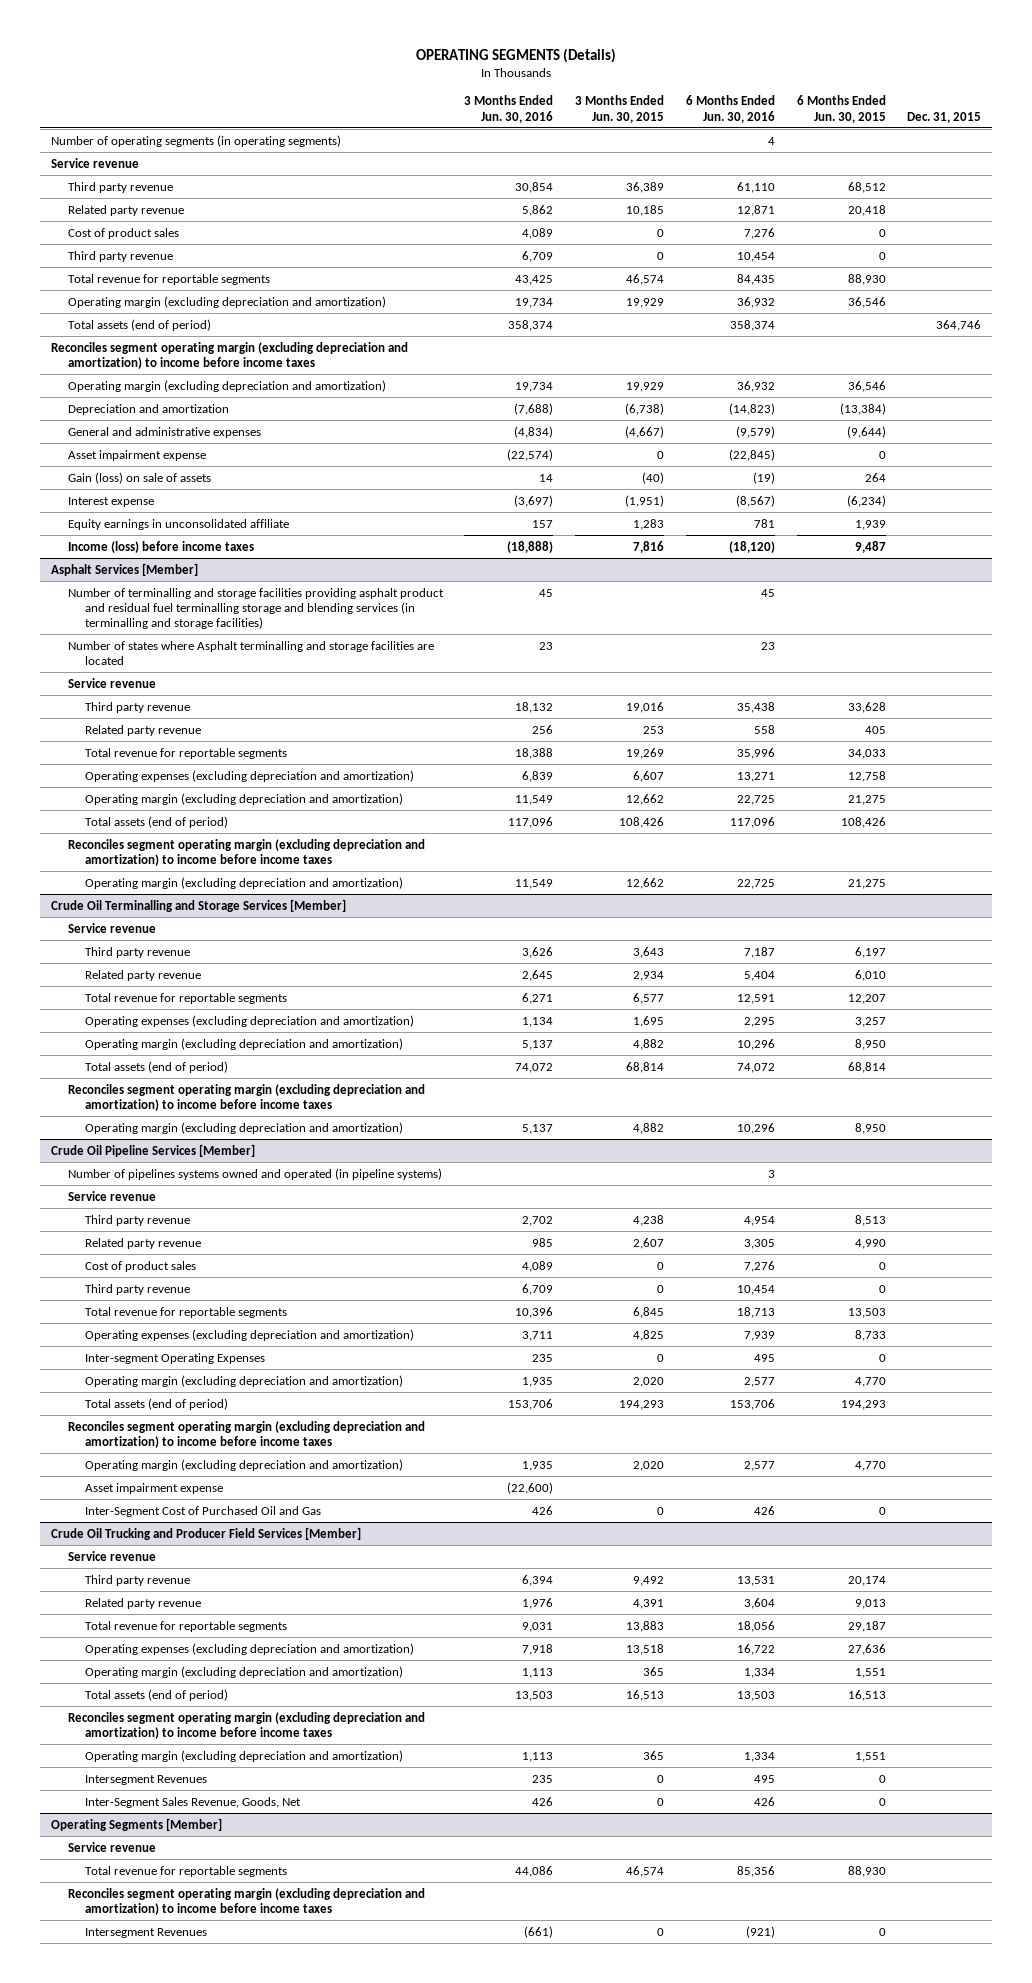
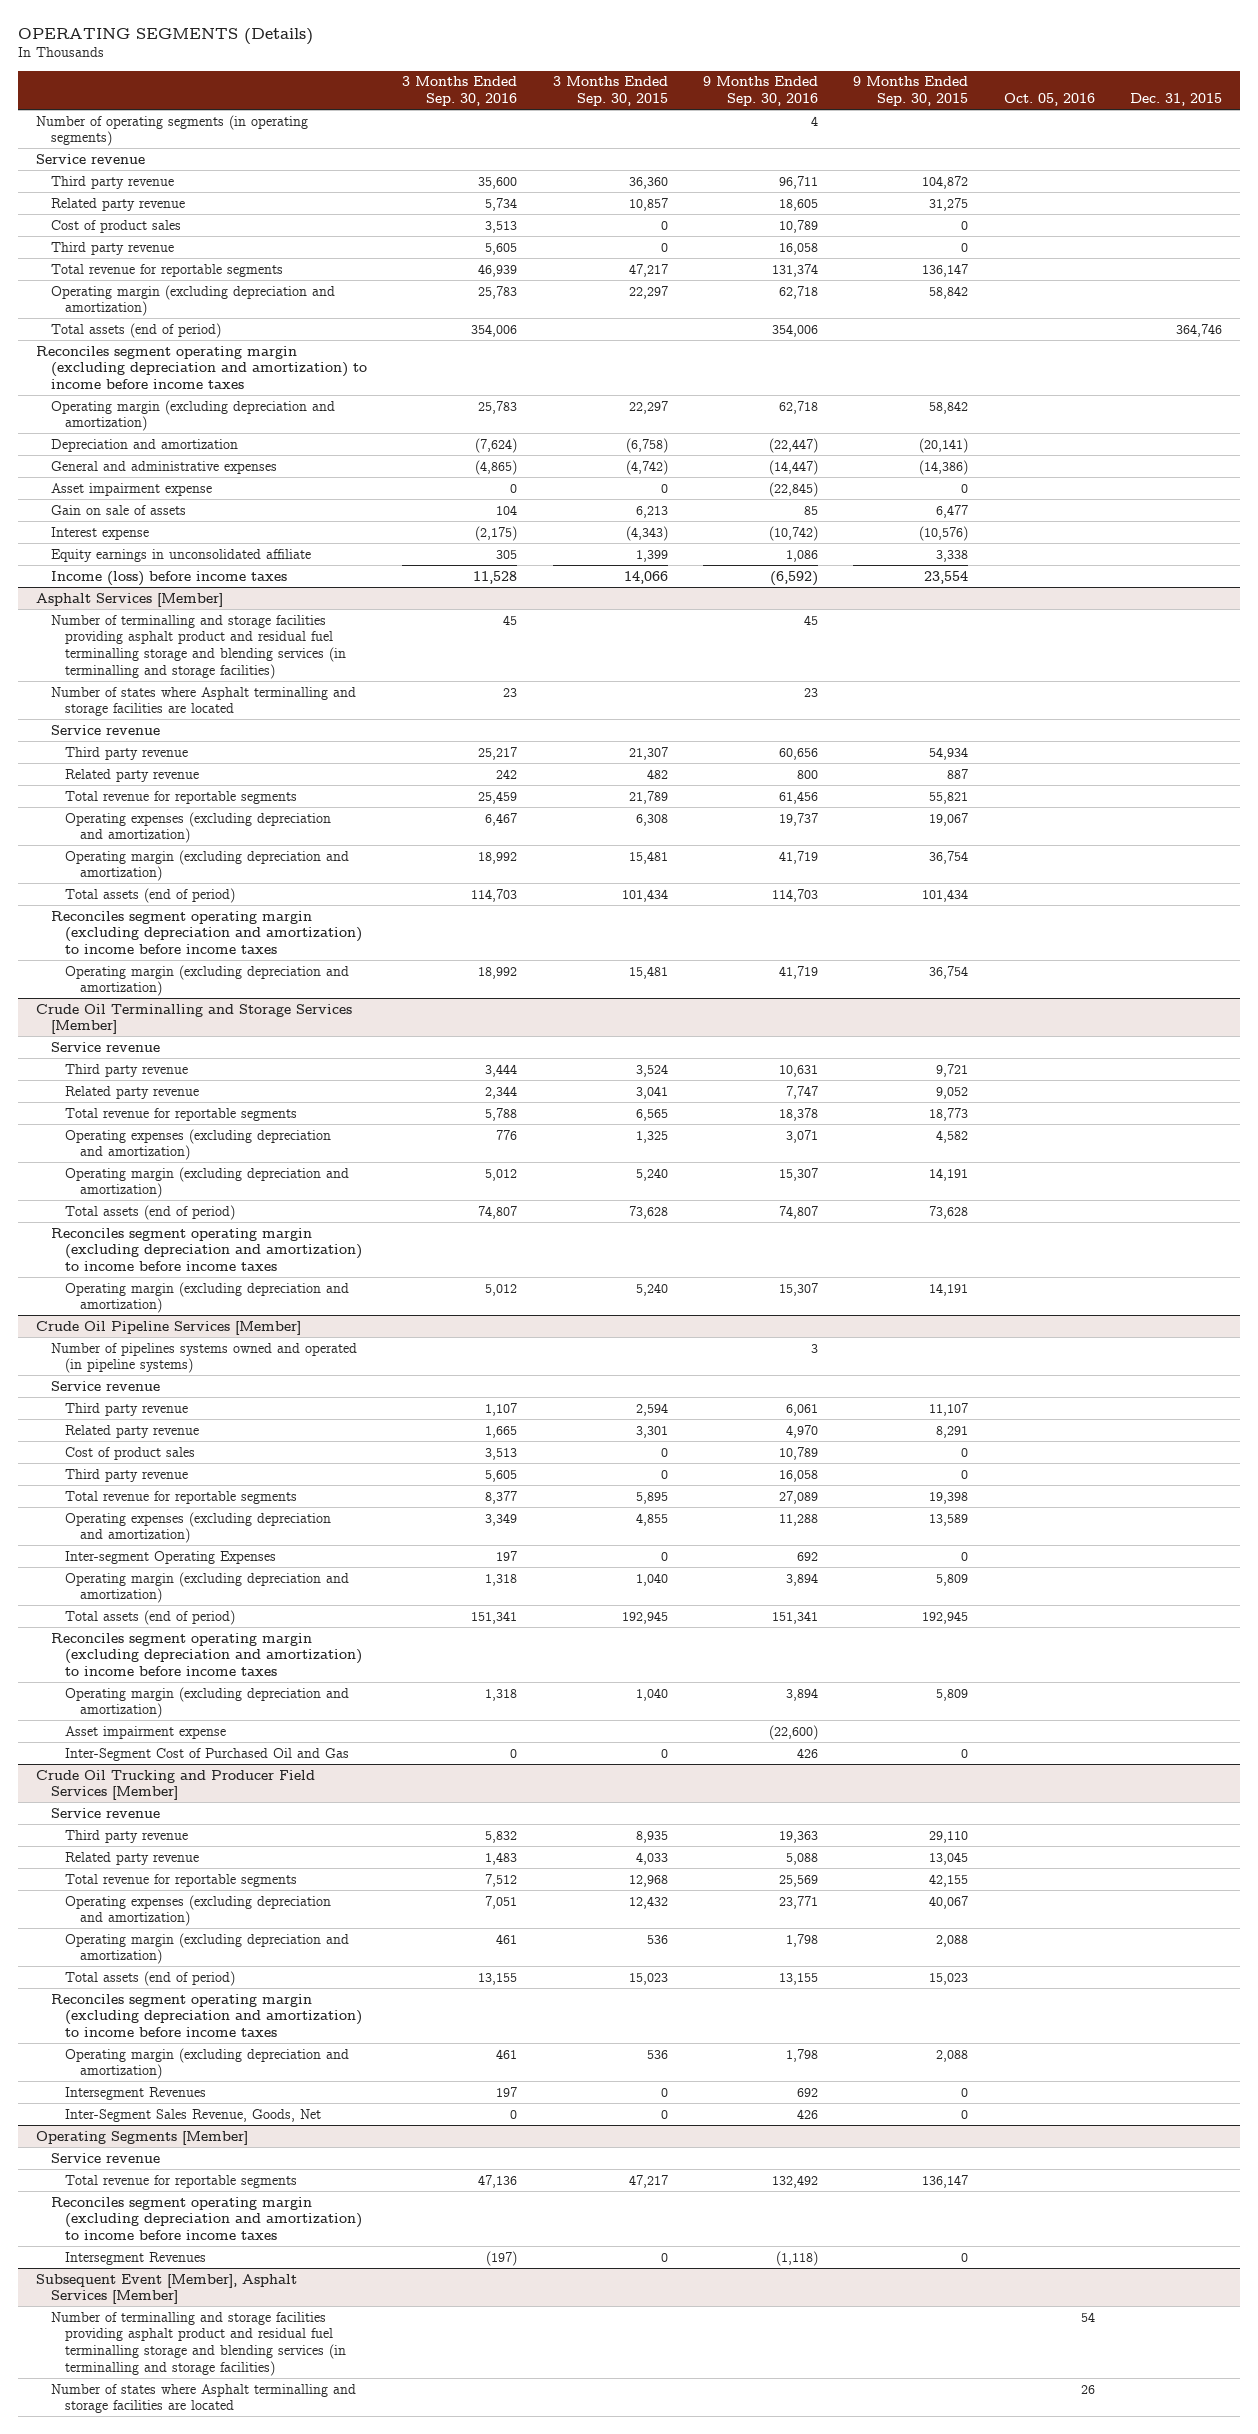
- | 3 Months Ended Jun. 30, 2016 | 3 Months Ended Jun. 30, 2015 | 6 Months Ended Jun. 30, 2016 | 6 Months Ended Jun. 30, 2015 | Dec. 31, 2015
+ | 3 Months Ended Sep. 30, 2016 | 3 Months Ended Sep. 30, 2015 | 9 Months Ended Sep. 30, 2016 | 9 Months Ended Sep. 30, 2015 | Oct. 05, 2016 | Dec. 31, 2015
- Gain (loss) on sale of assets | 14 | (40) | (19) | 264 |
+ Gain on sale of assets | 104 | 6,213 | 85 | 6,477 | |
+ Subsequent Event [Member], Asphalt Services [Member]
+ Number of terminalling and storage facilities providing asphalt product and residual fuel terminalling storage and blending services (in terminalling and storage facilities) | | | | | 54 |
+ Number of states where Asphalt terminalling and storage facilities are located | | | | | 26 |

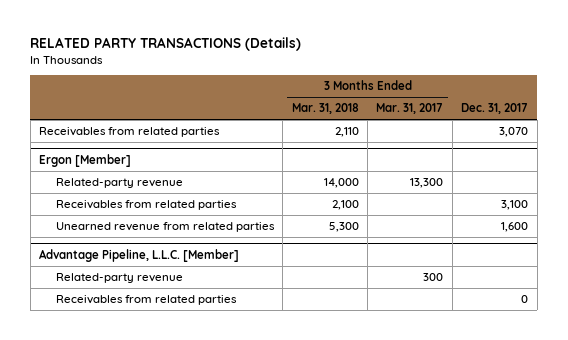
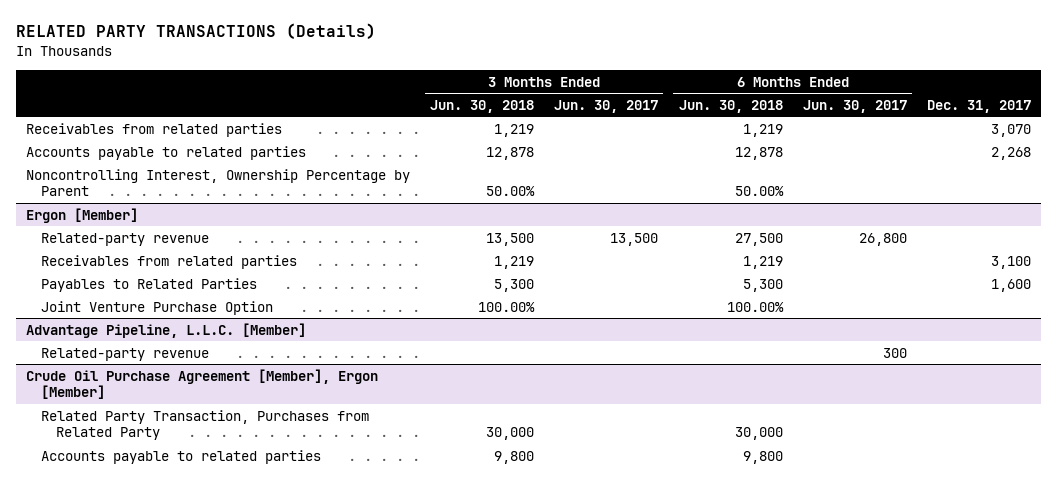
- | 3 Months Ended Mar. 31, 2018 | 3 Months Ended Mar. 31, 2017 | Dec. 31, 2017
+ | 3 Months Ended Jun. 30, 2018 | 3 Months Ended Jun. 30, 2017 | 6 Months Ended Jun. 30, 2018 | 6 Months Ended Jun. 30, 2017 | Dec. 31, 2017
+ Accounts payable to related parties | 12,878 | | 12,878 | | 2,268
+ Noncontrolling Interest, Ownership Percentage by Parent | 50.00% | | 50.00% | |
@ Ergon [Member]
- Unearned revenue from related parties | 5,300 | | 1,600
+ Payables to Related Parties | 5,300 | | 5,300 | | 1,600
+ Joint Venture Purchase Option | 100.00% | | 100.00% | |
@ Advantage Pipeline, L.L.C. [Member]
- Receivables from related parties | | | 0
+ Crude Oil Purchase Agreement [Member], Ergon [Member]
+ Related Party Transaction, Purchases from Related Party | 30,000 | | 30,000 | |
+ Accounts payable to related parties | 9,800 | | 9,800 | |

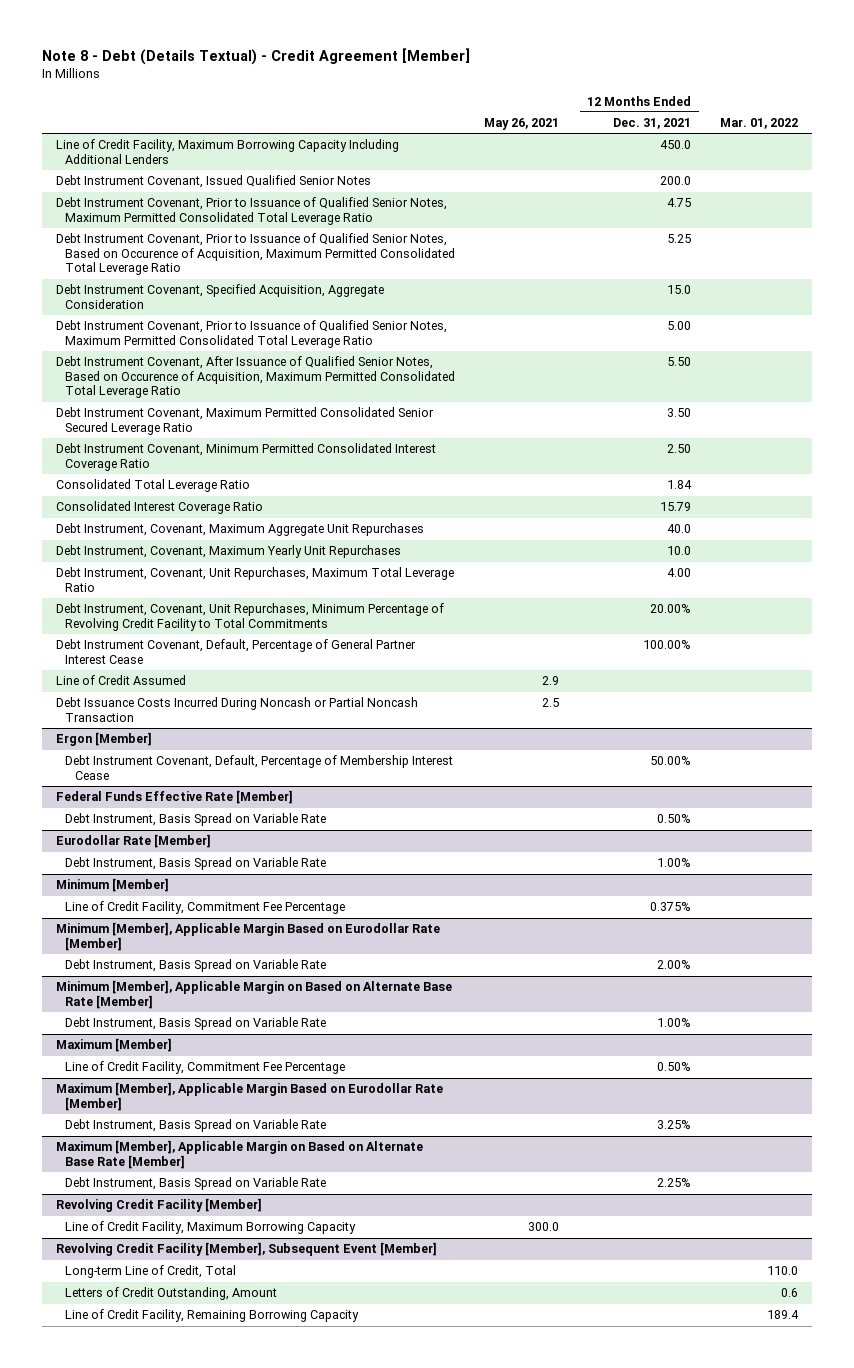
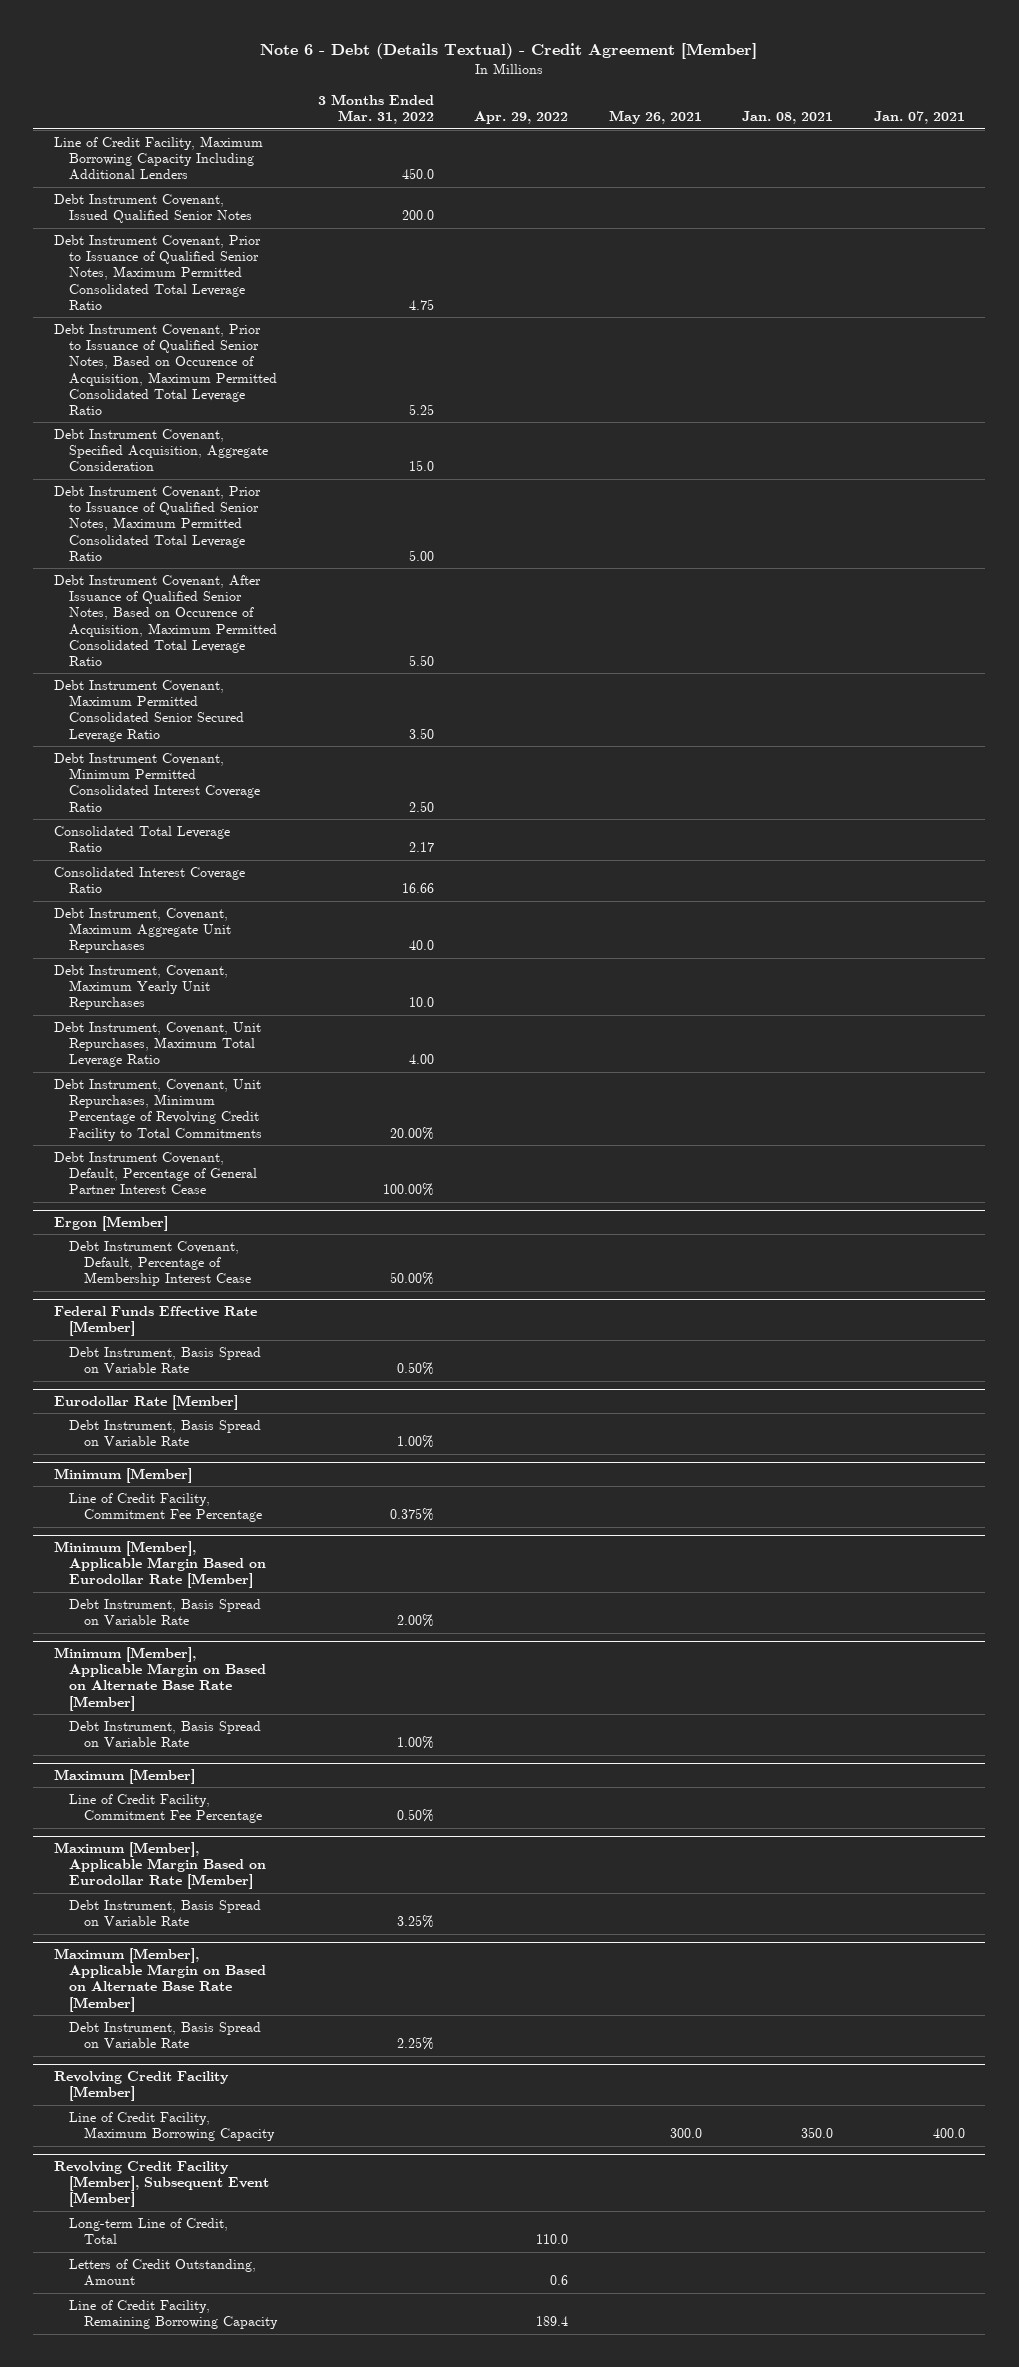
- Note 8 - Debt (Details Textual) - Credit Agreement [Member]
+ Note 6 - Debt (Details Textual) - Credit Agreement [Member]
- | May 26, 2021 | 12 Months Ended Dec. 31, 2021 | Mar. 01, 2022
+ | 3 Months Ended Mar. 31, 2022 | Apr. 29, 2022 | May 26, 2021 | Jan. 08, 2021 | Jan. 07, 2021
- Line of Credit Assumed | 2.9 | |
- Debt Issuance Costs Incurred During Noncash or Partial Noncash Transaction | 2.5 | |

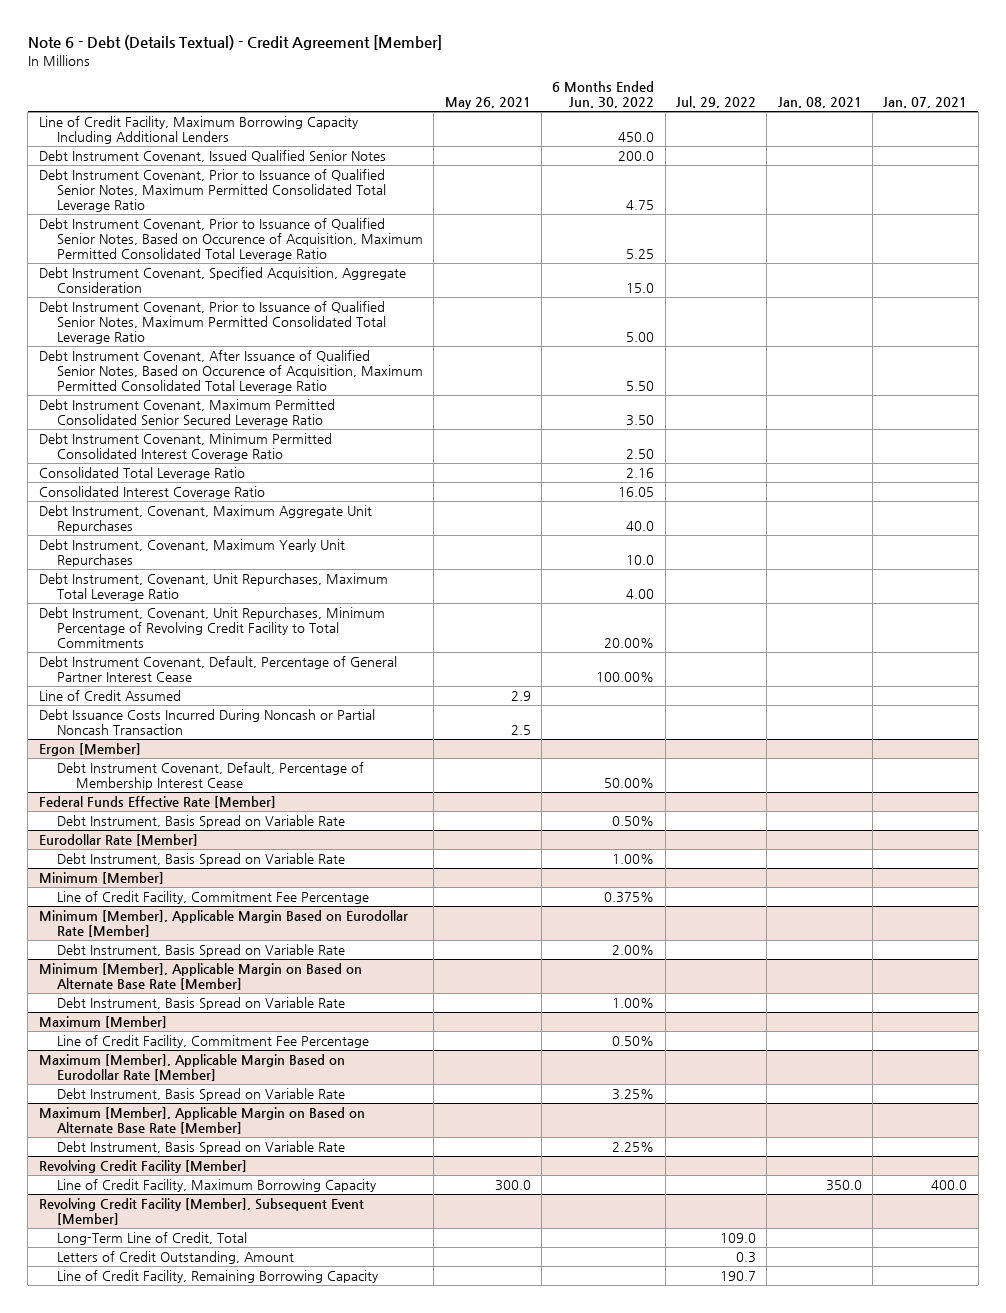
- | 3 Months Ended Mar. 31, 2022 | Apr. 29, 2022 | May 26, 2021 | Jan. 08, 2021 | Jan. 07, 2021
+ | May 26, 2021 | 6 Months Ended Jun. 30, 2022 | Jul. 29, 2022 | Jan. 08, 2021 | Jan. 07, 2021
+ Line of Credit Assumed | 2.9 | | | |
+ Debt Issuance Costs Incurred During Noncash or Partial Noncash Transaction | 2.5 | | | |
@ Revolving Credit Facility [Member], Subsequent Event [Member]
- Long-term Line of Credit, Total | | 110.0 | | |
+ Long-Term Line of Credit, Total | | | 109.0 | |

